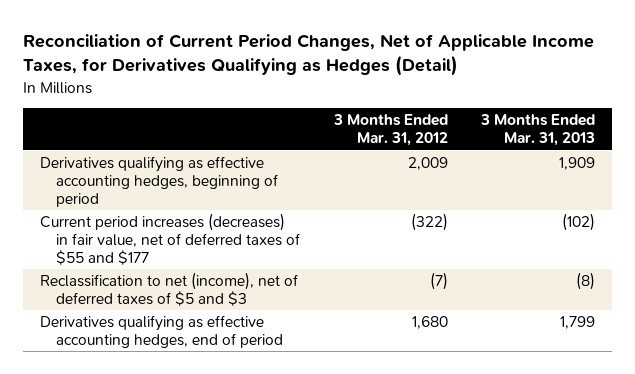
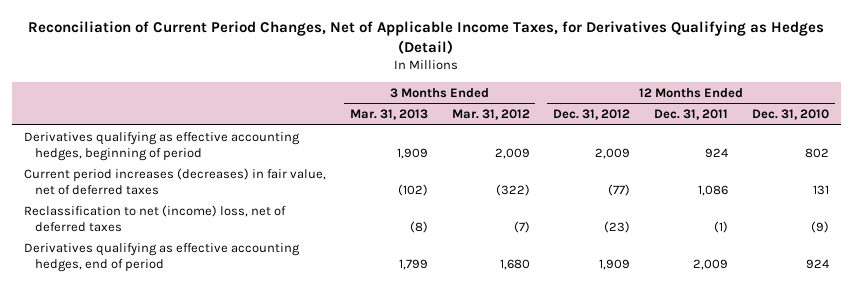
- | 3 Months Ended Mar. 31, 2012 | 3 Months Ended Mar. 31, 2013
+ | 3 Months Ended Mar. 31, 2013 | 3 Months Ended Mar. 31, 2012 | 12 Months Ended Dec. 31, 2012 | 12 Months Ended Dec. 31, 2011 | 12 Months Ended Dec. 31, 2010
- Current period increases (decreases) in fair value, net of deferred taxes of $55 and $177 | (322) | (102)
- Reclassification to net (income), net of deferred taxes of $5 and $3 | (7) | (8)
+ Current period increases (decreases) in fair value, net of deferred taxes | (102) | (322) | (77) | 1,086 | 131
+ Reclassification to net (income) loss, net of deferred taxes | (8) | (7) | (23) | (1) | (9)

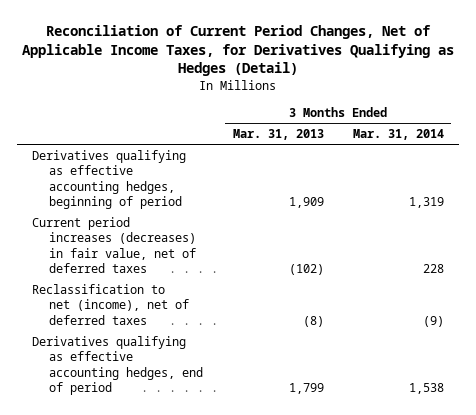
- | 3 Months Ended Mar. 31, 2013 | 3 Months Ended Mar. 31, 2012 | 12 Months Ended Dec. 31, 2012 | 12 Months Ended Dec. 31, 2011 | 12 Months Ended Dec. 31, 2010
+ | 3 Months Ended Mar. 31, 2013 | 3 Months Ended Mar. 31, 2014
- Reclassification to net (income) loss, net of deferred taxes | (8) | (7) | (23) | (1) | (9)
+ Reclassification to net (income), net of deferred taxes | (8) | (9)

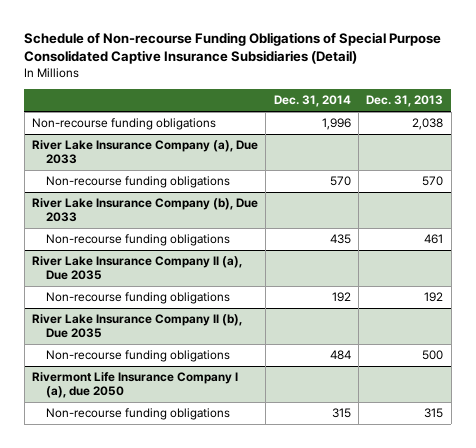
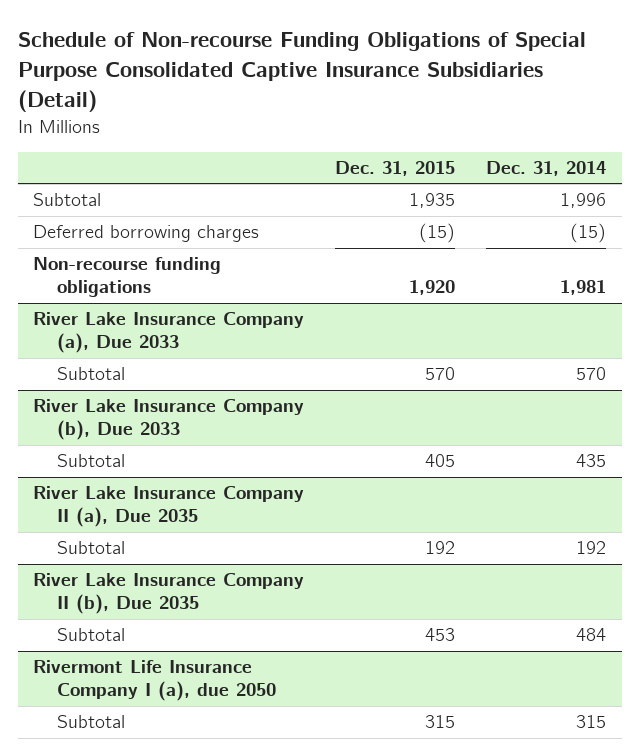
- | Dec. 31, 2014 | Dec. 31, 2013
+ | Dec. 31, 2015 | Dec. 31, 2014
- Non-recourse funding obligations | 1,996 | 2,038
+ Subtotal | 1,935 | 1,996
+ Deferred borrowing charges | (15) | (15)
+ Non-recourse funding obligations | 1,920 | 1,981
@ River Lake Insurance Company (a), Due 2033
- Non-recourse funding obligations | 570 | 570
+ Subtotal | 570 | 570
@ River Lake Insurance Company (b), Due 2033
- Non-recourse funding obligations | 435 | 461
+ Subtotal | 405 | 435
@ River Lake Insurance Company II (a), Due 2035
- Non-recourse funding obligations | 192 | 192
+ Subtotal | 192 | 192
@ River Lake Insurance Company II (b), Due 2035
- Non-recourse funding obligations | 484 | 500
+ Subtotal | 453 | 484
@ Rivermont Life Insurance Company I (a), due 2050
- Non-recourse funding obligations | 315 | 315
+ Subtotal | 315 | 315

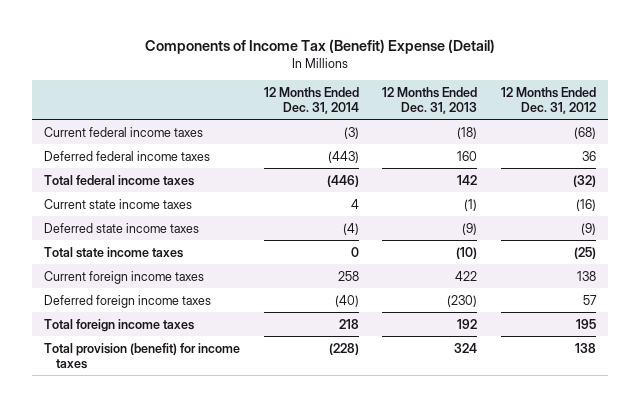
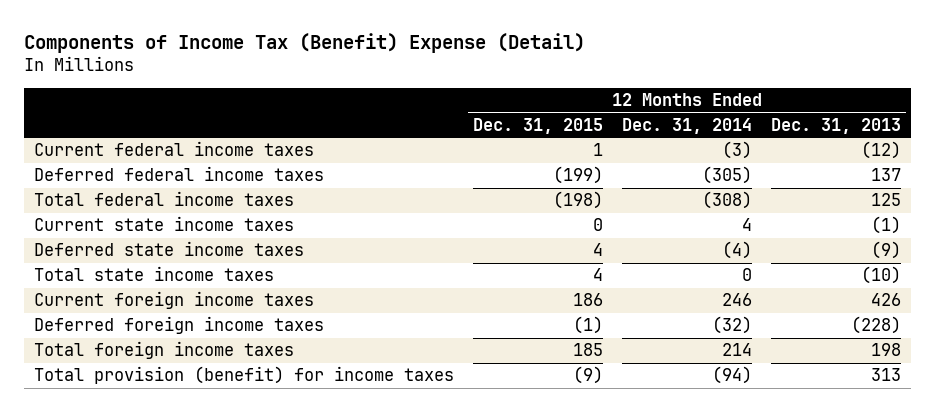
- | 12 Months Ended Dec. 31, 2014 | 12 Months Ended Dec. 31, 2013 | 12 Months Ended Dec. 31, 2012
+ | 12 Months Ended Dec. 31, 2015 | 12 Months Ended Dec. 31, 2014 | 12 Months Ended Dec. 31, 2013
- Current federal income taxes | (3) | (18) | (68)
- Deferred federal income taxes | (443) | 160 | 36
- Total federal income taxes | (446) | 142 | (32)
+ Current federal income taxes | 1 | (3) | (12)
+ Deferred federal income taxes | (199) | (305) | 137
+ Total federal income taxes | (198) | (308) | 125
- Current foreign income taxes | 258 | 422 | 138
- Deferred foreign income taxes | (40) | (230) | 57
- Total foreign income taxes | 218 | 192 | 195
- Total provision (benefit) for income taxes | (228) | 324 | 138
+ Current foreign income taxes | 186 | 246 | 426
+ Deferred foreign income taxes | (1) | (32) | (228)
+ Total foreign income taxes | 185 | 214 | 198
+ Total provision (benefit) for income taxes | (9) | (94) | 313

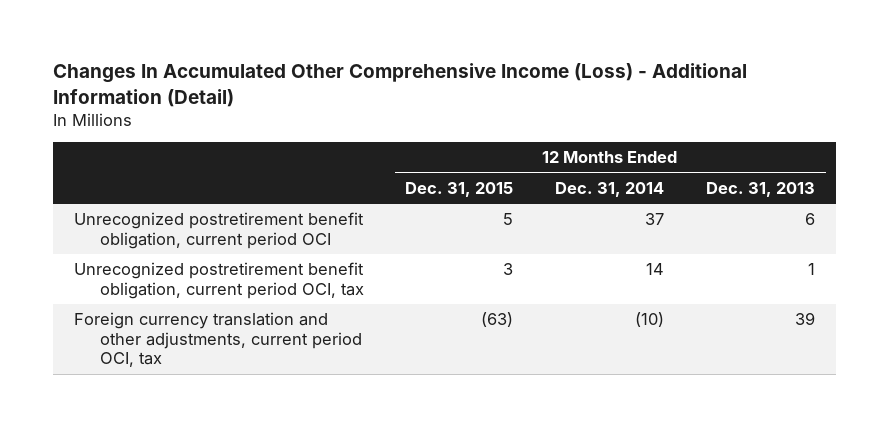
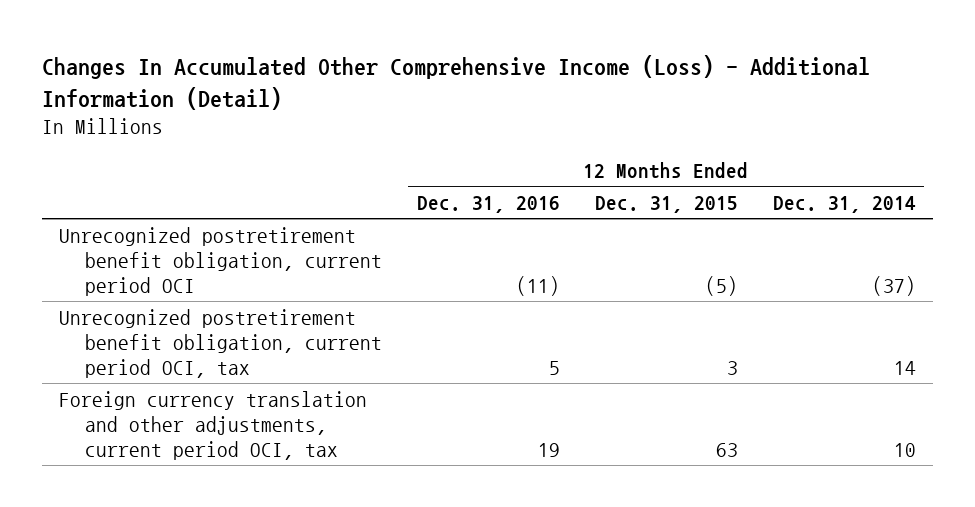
- | 12 Months Ended Dec. 31, 2015 | 12 Months Ended Dec. 31, 2014 | 12 Months Ended Dec. 31, 2013
+ | 12 Months Ended Dec. 31, 2016 | 12 Months Ended Dec. 31, 2015 | 12 Months Ended Dec. 31, 2014
- Unrecognized postretirement benefit obligation, current period OCI | 5 | 37 | 6
+ Unrecognized postretirement benefit obligation, current period OCI | (11) | (5) | (37)
- Foreign currency translation and other adjustments, current period OCI, tax | (63) | (10) | 39
+ Foreign currency translation and other adjustments, current period OCI, tax | 19 | 63 | 10

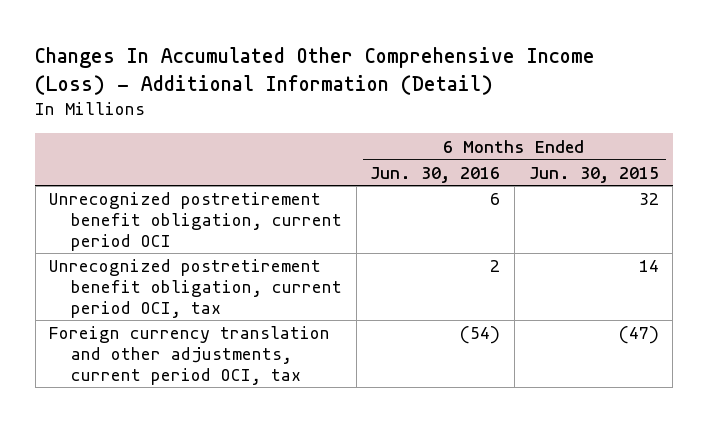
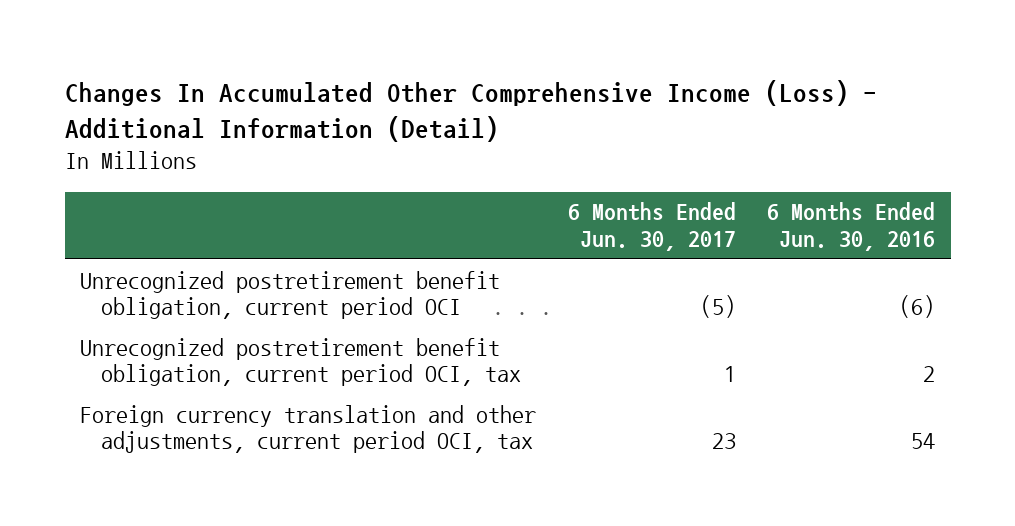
- | 6 Months Ended Jun. 30, 2016 | 6 Months Ended Jun. 30, 2015
+ | 6 Months Ended Jun. 30, 2017 | 6 Months Ended Jun. 30, 2016
- Unrecognized postretirement benefit obligation, current period OCI | 6 | 32
+ Unrecognized postretirement benefit obligation, current period OCI | (5) | (6)
- Foreign currency translation and other adjustments, current period OCI, tax | (54) | (47)
+ Foreign currency translation and other adjustments, current period OCI, tax | 23 | 54

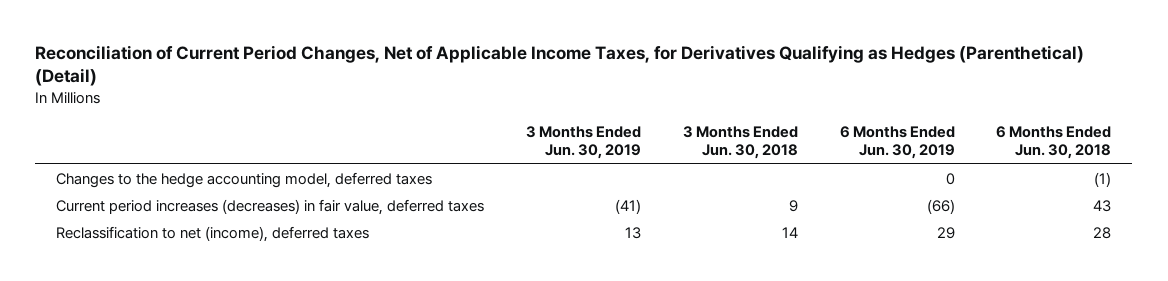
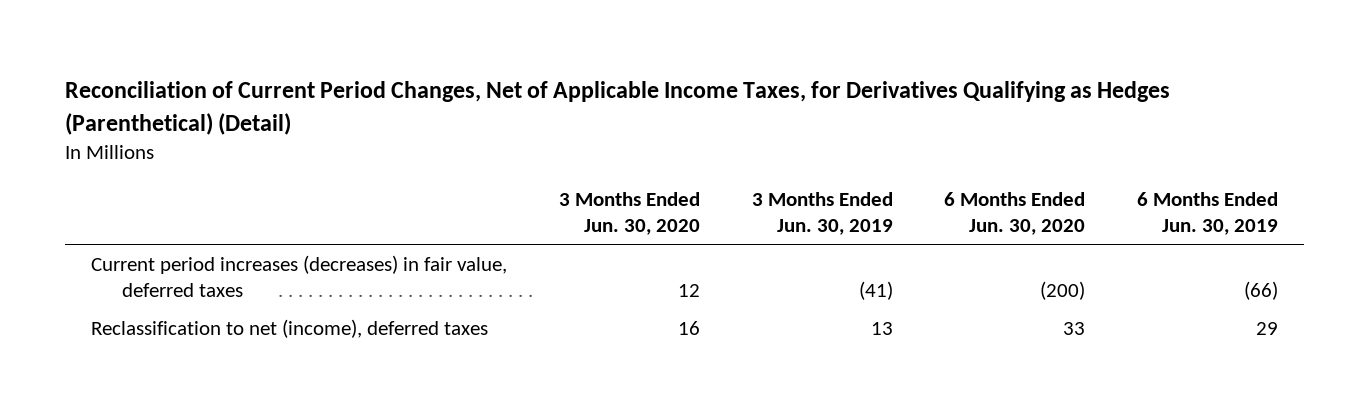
- | 3 Months Ended Jun. 30, 2019 | 3 Months Ended Jun. 30, 2018 | 6 Months Ended Jun. 30, 2019 | 6 Months Ended Jun. 30, 2018
+ | 3 Months Ended Jun. 30, 2020 | 3 Months Ended Jun. 30, 2019 | 6 Months Ended Jun. 30, 2020 | 6 Months Ended Jun. 30, 2019
- Changes to the hedge accounting model, deferred taxes | | | 0 | (1)

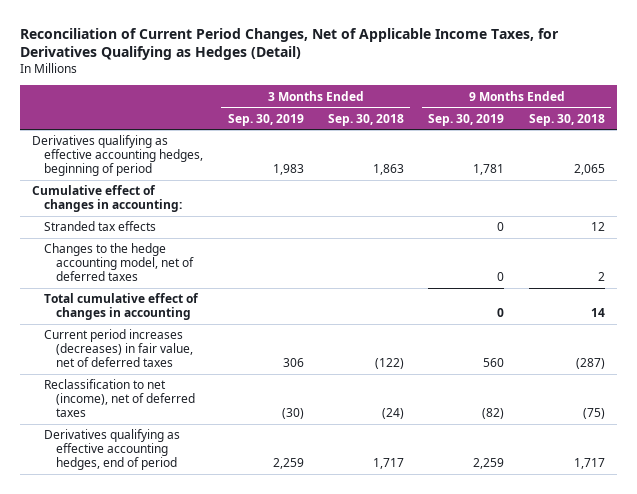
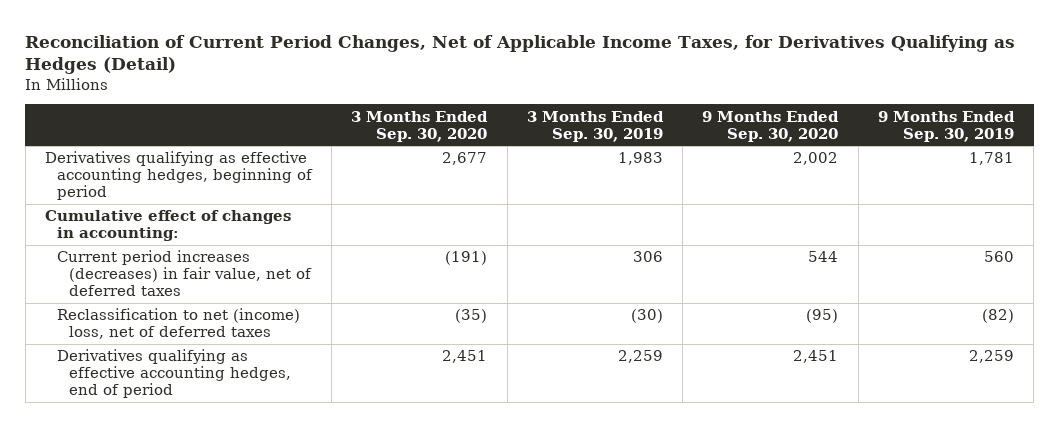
- | 3 Months Ended Sep. 30, 2019 | 3 Months Ended Sep. 30, 2018 | 9 Months Ended Sep. 30, 2019 | 9 Months Ended Sep. 30, 2018
+ | 3 Months Ended Sep. 30, 2020 | 3 Months Ended Sep. 30, 2019 | 9 Months Ended Sep. 30, 2020 | 9 Months Ended Sep. 30, 2019
- Stranded tax effects | | | 0 | 12
- Changes to the hedge accounting model, net of deferred taxes | | | 0 | 2
- Total cumulative effect of changes in accounting | | | 0 | 14
- Reclassification to net (income), net of deferred taxes | (30) | (24) | (82) | (75)
+ Reclassification to net (income) loss, net of deferred taxes | (35) | (30) | (95) | (82)

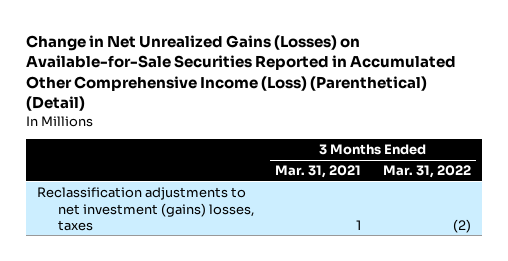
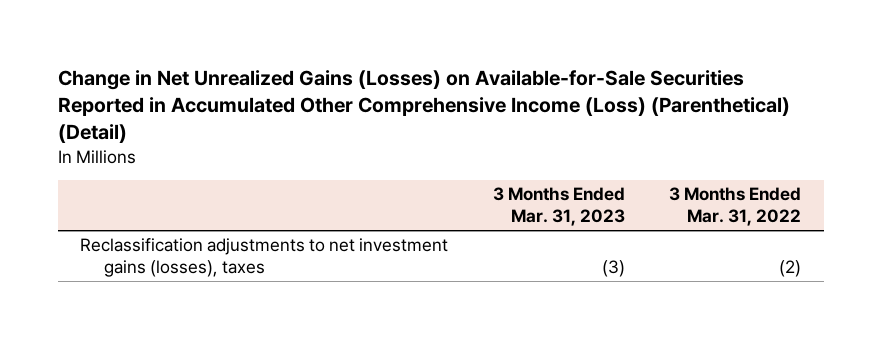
- | 3 Months Ended Mar. 31, 2021 | 3 Months Ended Mar. 31, 2022
+ | 3 Months Ended Mar. 31, 2023 | 3 Months Ended Mar. 31, 2022
- Reclassification adjustments to net investment (gains) losses, taxes | 1 | (2)
+ Reclassification adjustments to net investment gains (losses), taxes | (3) | (2)

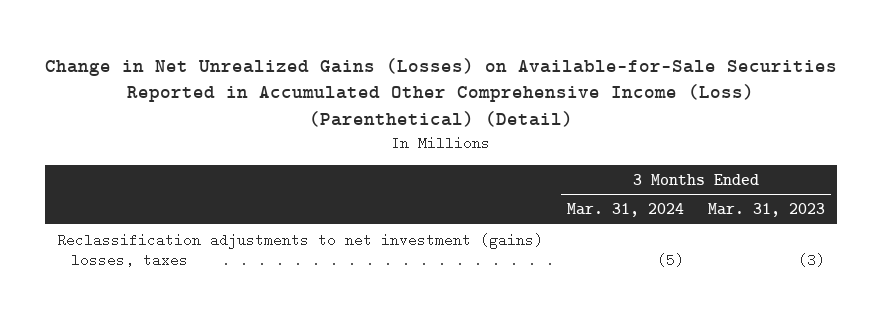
- | 3 Months Ended Mar. 31, 2023 | 3 Months Ended Mar. 31, 2022
+ | 3 Months Ended Mar. 31, 2024 | 3 Months Ended Mar. 31, 2023
- Reclassification adjustments to net investment gains (losses), taxes | (3) | (2)
+ Reclassification adjustments to net investment (gains) losses, taxes | (5) | (3)

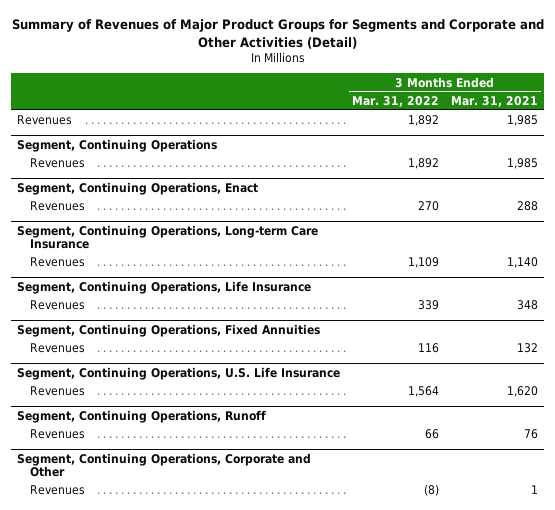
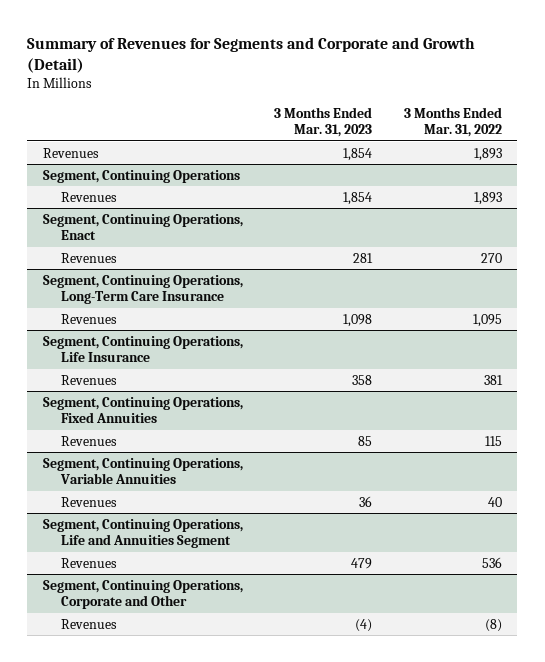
- Summary of Revenues of Major Product Groups for Segments and Corporate and Other Activities (Detail)
+ Summary of Revenues for Segments and Corporate and Growth (Detail)
- | 3 Months Ended Mar. 31, 2022 | 3 Months Ended Mar. 31, 2021
+ | 3 Months Ended Mar. 31, 2023 | 3 Months Ended Mar. 31, 2022
- Revenues | 1,892 | 1,985
+ Revenues | 1,854 | 1,893
@ Segment, Continuing Operations
- Revenues | 1,892 | 1,985
+ Revenues | 1,854 | 1,893
- Segment, Continuing Operations, Long-term Care Insurance
- Revenues | 1,109 | 1,140
+ Segment, Continuing Operations, Long-Term Care Insurance
+ Revenues | 1,098 | 1,095
@ Segment, Continuing Operations, Life Insurance
- Revenues | 339 | 348
+ Revenues | 358 | 381
@ Segment, Continuing Operations, Fixed Annuities
- Revenues | 116 | 132
- Segment, Continuing Operations, U.S. Life Insurance
- Revenues | 1,564 | 1,620
- Segment, Continuing Operations, Runoff
- Revenues | 66 | 76
@ Segment, Continuing Operations, Fixed Annuities
+ Revenues | 85 | 115
+ Segment, Continuing Operations, Variable Annuities
+ Revenues | 36 | 40
+ Segment, Continuing Operations, Life and Annuities Segment
+ Revenues | 479 | 536

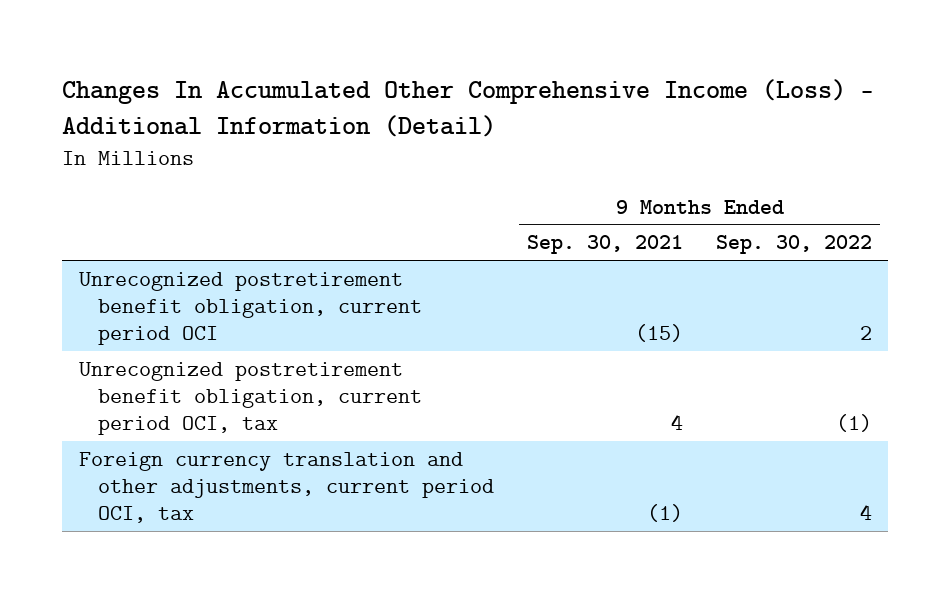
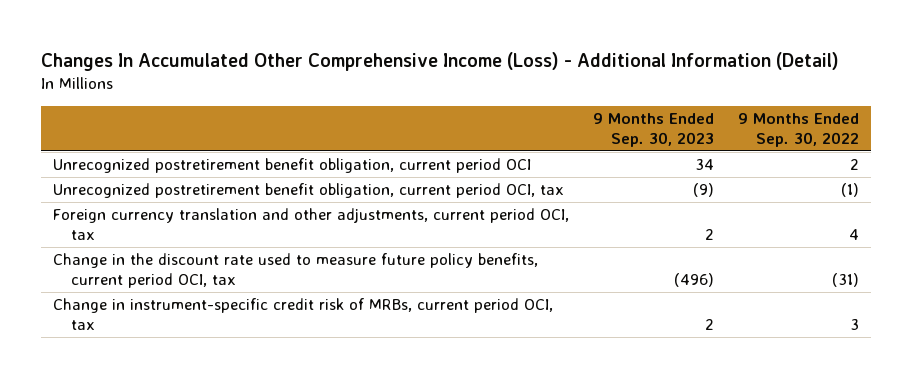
- | 9 Months Ended Sep. 30, 2021 | 9 Months Ended Sep. 30, 2022
+ | 9 Months Ended Sep. 30, 2023 | 9 Months Ended Sep. 30, 2022
+ Change in the discount rate used to measure future policy benefits, current period OCI, tax | (496) | (31)
+ Change in instrument-specific credit risk of MRBs, current period OCI, tax | 2 | 3

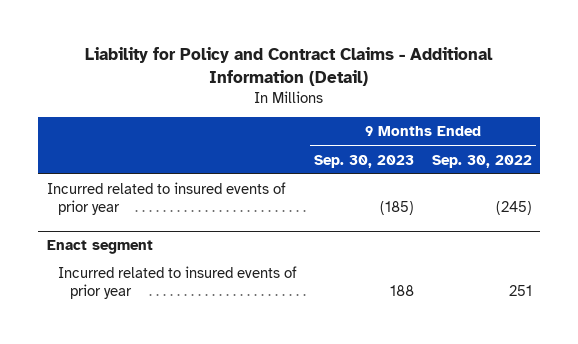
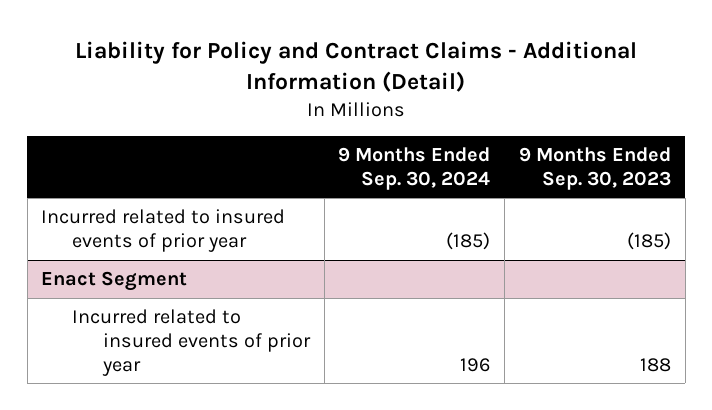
- | 9 Months Ended Sep. 30, 2023 | 9 Months Ended Sep. 30, 2022
+ | 9 Months Ended Sep. 30, 2024 | 9 Months Ended Sep. 30, 2023
- Enact segment
+ Enact Segment

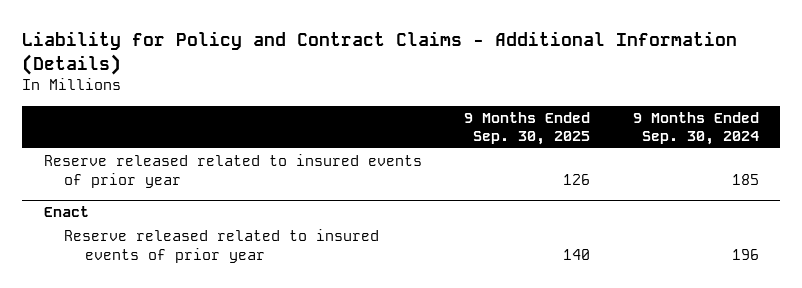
- Liability for Policy and Contract Claims - Additional Information (Detail)
+ Liability for Policy and Contract Claims - Additional Information (Details)
- | 9 Months Ended Sep. 30, 2024 | 9 Months Ended Sep. 30, 2023
+ | 9 Months Ended Sep. 30, 2025 | 9 Months Ended Sep. 30, 2024
- Incurred related to insured events of prior year | (185) | (185)
- Enact Segment
- Incurred related to insured events of prior year | 196 | 188
+ Reserve released related to insured events of prior year | 126 | 185
+ Enact
+ Reserve released related to insured events of prior year | 140 | 196

